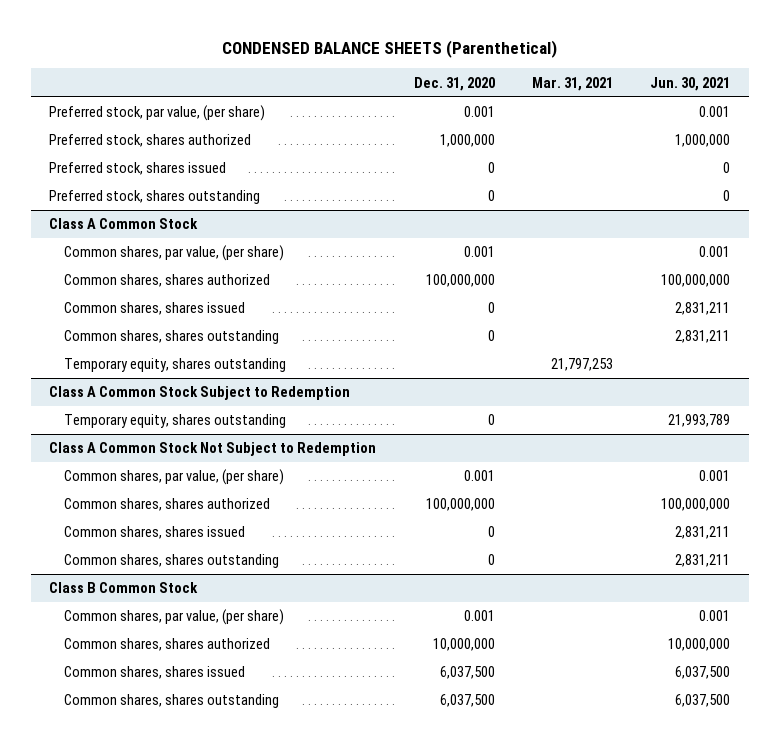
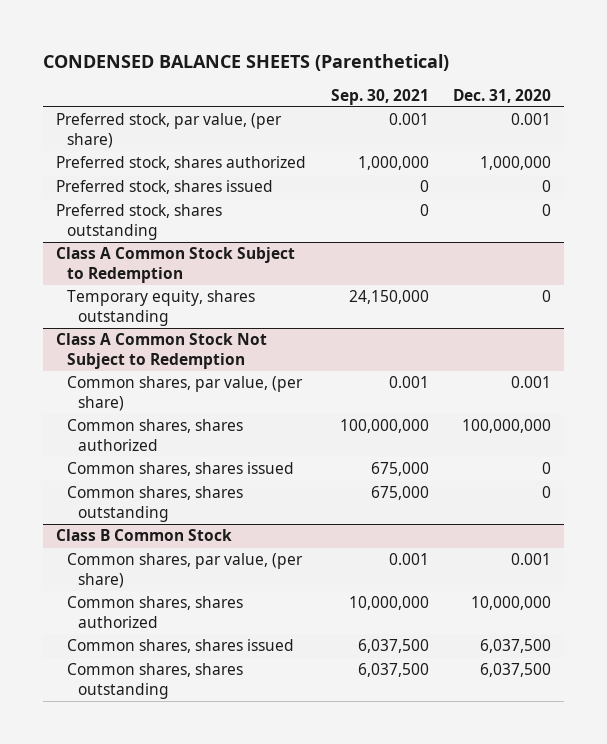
- | Dec. 31, 2020 | Mar. 31, 2021 | Jun. 30, 2021
+ | Sep. 30, 2021 | Dec. 31, 2020
- Class A Common Stock
- Common shares, par value, (per share) | 0.001 | | 0.001
- Common shares, shares authorized | 100,000,000 | | 100,000,000
- Common shares, shares issued | 0 | | 2,831,211
- Common shares, shares outstanding | 0 | | 2,831,211
- Temporary equity, shares outstanding | | 21,797,253 |

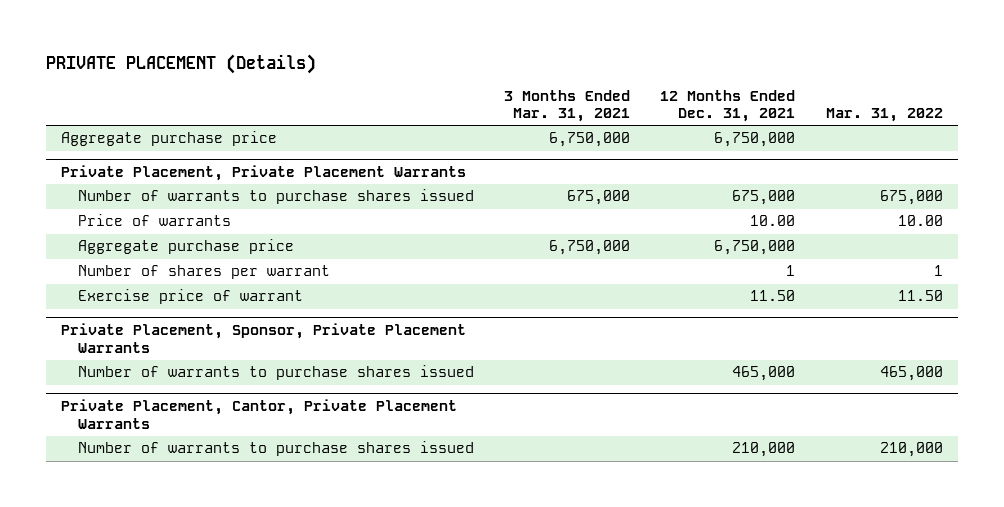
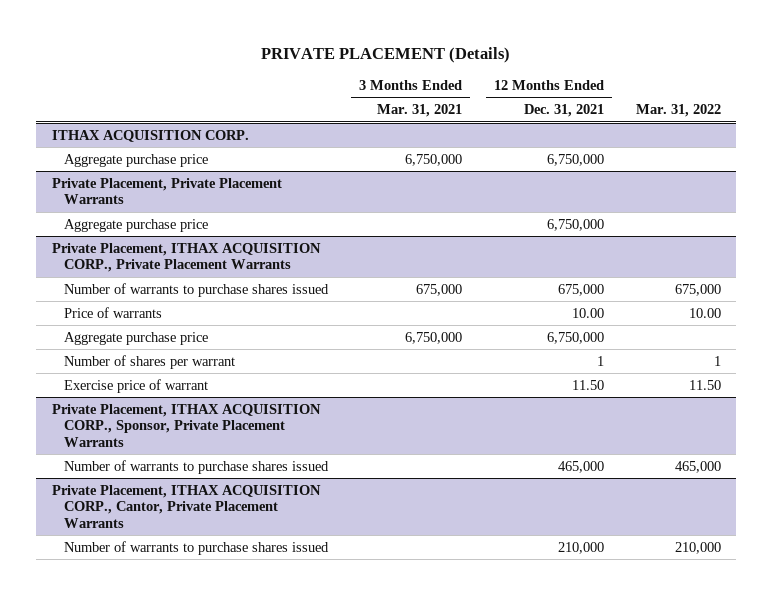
+ ITHAX ACQUISITION CORP.
@ Private Placement, Private Placement Warrants
+ Aggregate purchase price | | 6,750,000 |
+ Private Placement, ITHAX ACQUISITION CORP., Private Placement Warrants
- Private Placement, Sponsor, Private Placement Warrants
+ Private Placement, ITHAX ACQUISITION CORP., Sponsor, Private Placement Warrants
- Private Placement, Cantor, Private Placement Warrants
+ Private Placement, ITHAX ACQUISITION CORP., Cantor, Private Placement Warrants

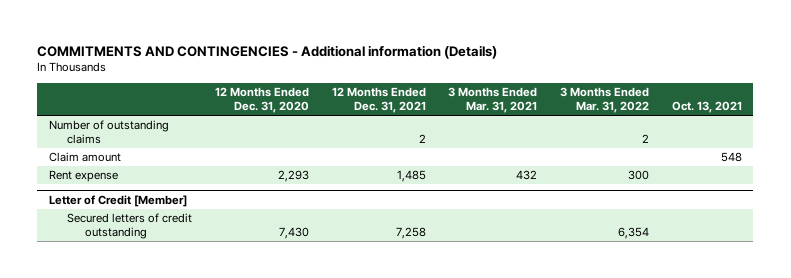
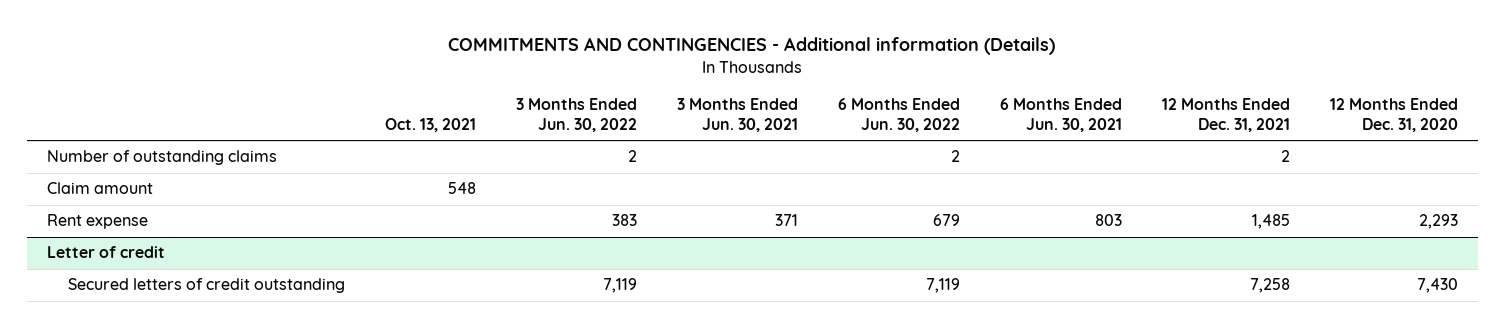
- | 12 Months Ended Dec. 31, 2020 | 12 Months Ended Dec. 31, 2021 | 3 Months Ended Mar. 31, 2021 | 3 Months Ended Mar. 31, 2022 | Oct. 13, 2021
+ | Oct. 13, 2021 | 3 Months Ended Jun. 30, 2022 | 3 Months Ended Jun. 30, 2021 | 6 Months Ended Jun. 30, 2022 | 6 Months Ended Jun. 30, 2021 | 12 Months Ended Dec. 31, 2021 | 12 Months Ended Dec. 31, 2020
- Letter of Credit [Member]
+ Letter of credit

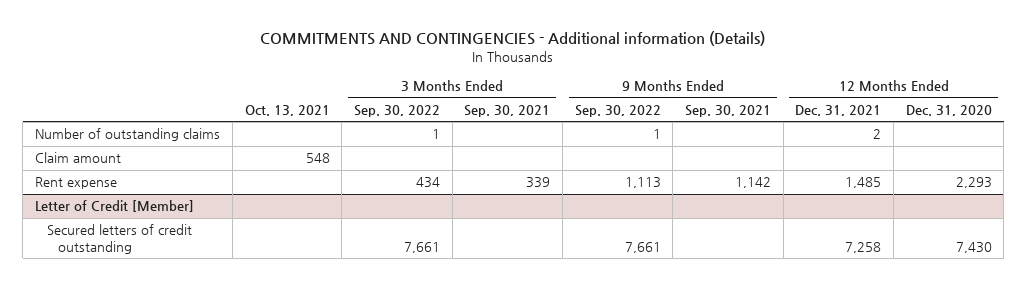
- | Oct. 13, 2021 | 3 Months Ended Jun. 30, 2022 | 3 Months Ended Jun. 30, 2021 | 6 Months Ended Jun. 30, 2022 | 6 Months Ended Jun. 30, 2021 | 12 Months Ended Dec. 31, 2021 | 12 Months Ended Dec. 31, 2020
+ | Oct. 13, 2021 | 3 Months Ended Sep. 30, 2022 | 3 Months Ended Sep. 30, 2021 | 9 Months Ended Sep. 30, 2022 | 9 Months Ended Sep. 30, 2021 | 12 Months Ended Dec. 31, 2021 | 12 Months Ended Dec. 31, 2020
- Letter of credit
+ Letter of Credit [Member]

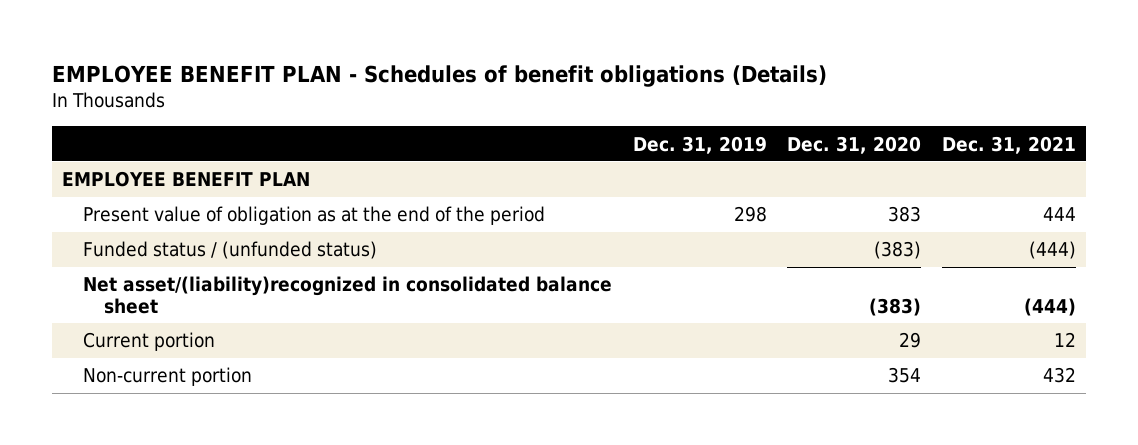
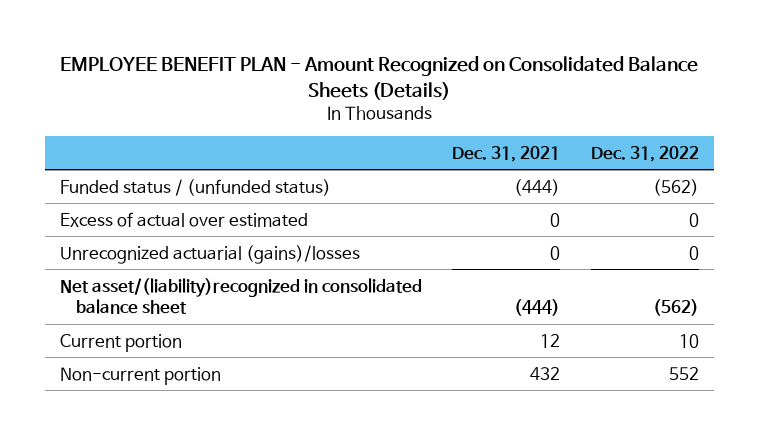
- EMPLOYEE BENEFIT PLAN - Schedules of benefit obligations (Details)
+ EMPLOYEE BENEFIT PLAN - Amount Recognized on Consolidated Balance Sheets (Details)
- | Dec. 31, 2019 | Dec. 31, 2020 | Dec. 31, 2021
+ | Dec. 31, 2021 | Dec. 31, 2022
- EMPLOYEE BENEFIT PLAN
- Present value of obligation as at the end of the period | 298 | 383 | 444
+ Excess of actual over estimated | 0 | 0
+ Unrecognized actuarial (gains)/losses | 0 | 0

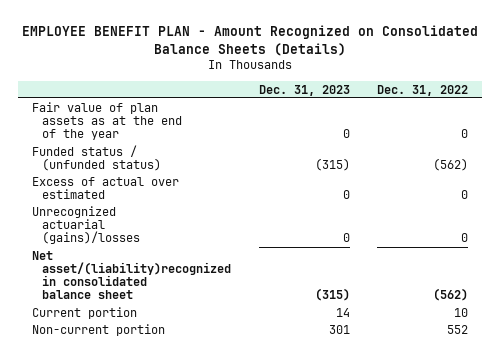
- | Dec. 31, 2021 | Dec. 31, 2022
+ | Dec. 31, 2023 | Dec. 31, 2022
+ Fair value of plan assets as at the end of the year | 0 | 0

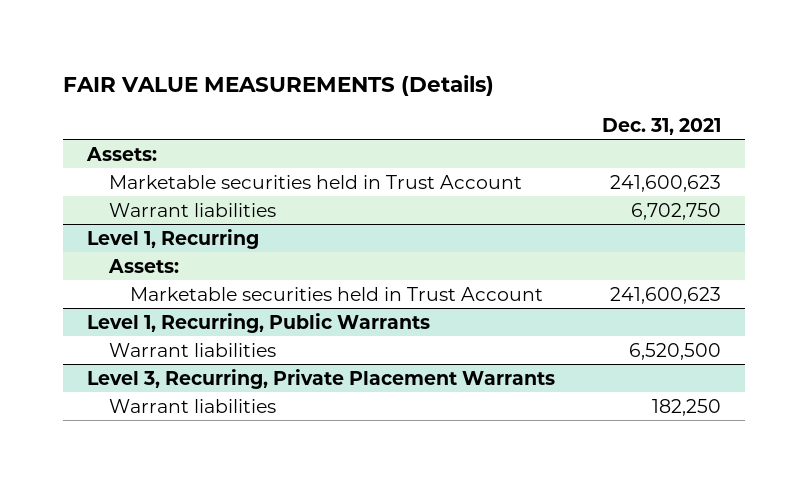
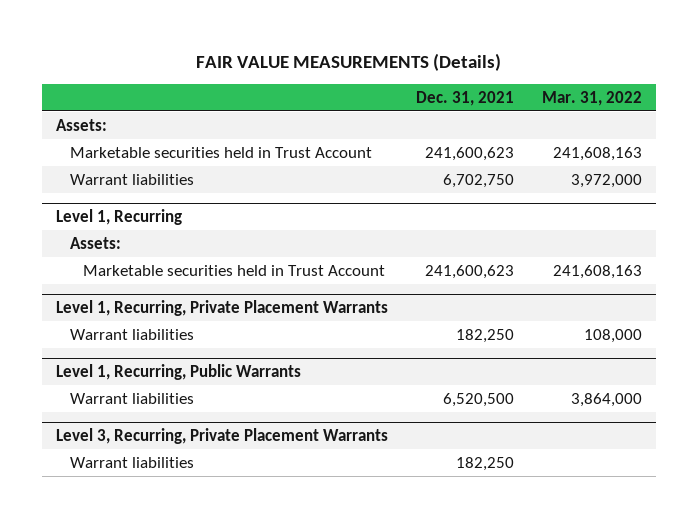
- | Dec. 31, 2021
+ | Dec. 31, 2021 | Mar. 31, 2022
+ Level 1, Recurring, Private Placement Warrants
+ Warrant liabilities | 182,250 | 108,000

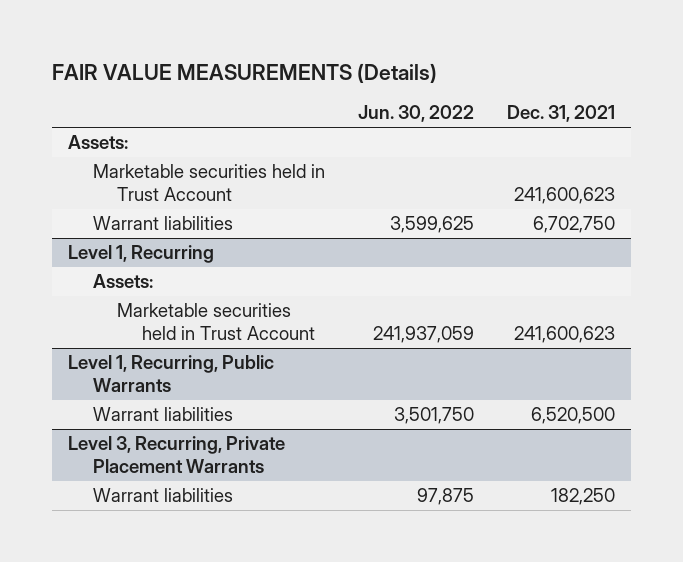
- | Dec. 31, 2021 | Mar. 31, 2022
+ | Jun. 30, 2022 | Dec. 31, 2021
- Level 1, Recurring, Private Placement Warrants
- Warrant liabilities | 182,250 | 108,000

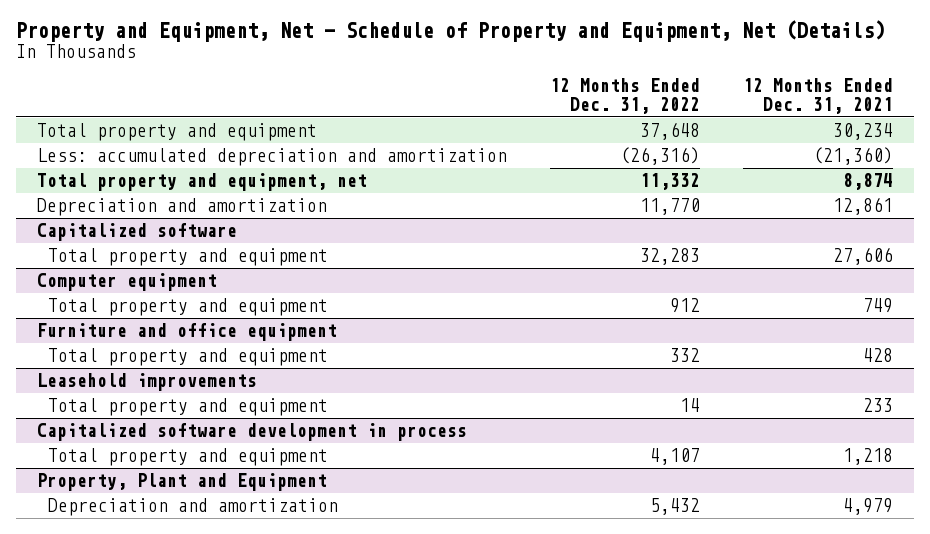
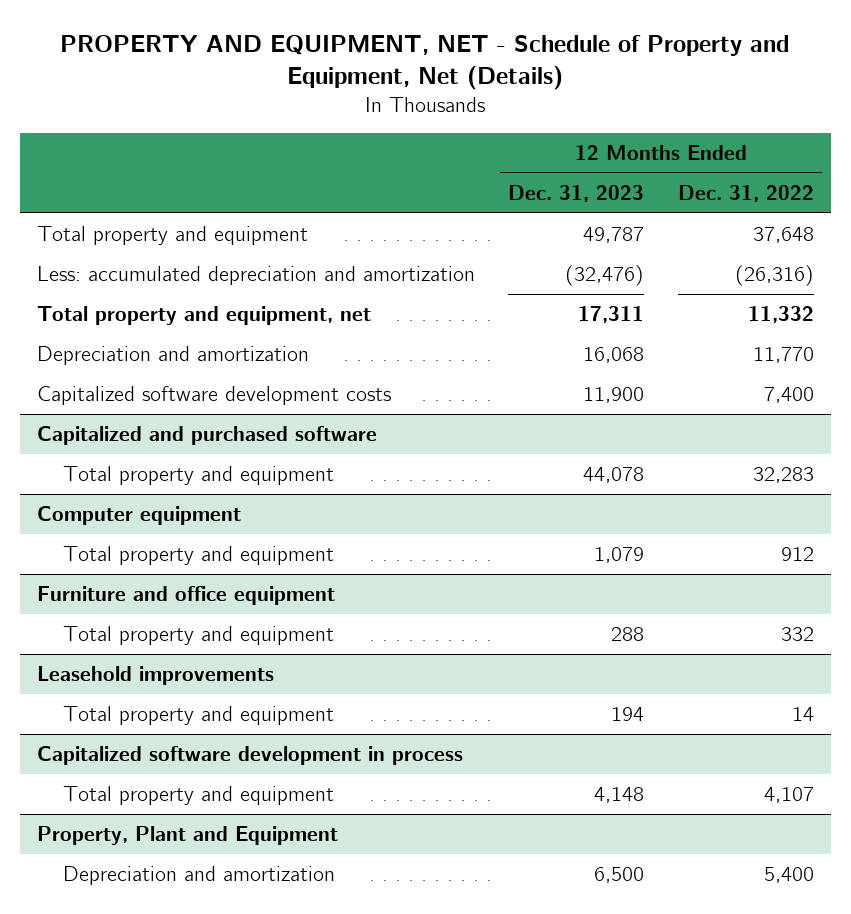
- Property and Equipment, Net - Schedule of Property and Equipment, Net (Details)
+ PROPERTY AND EQUIPMENT, NET - Schedule of Property and Equipment, Net (Details)
- | 12 Months Ended Dec. 31, 2022 | 12 Months Ended Dec. 31, 2021
+ | 12 Months Ended Dec. 31, 2023 | 12 Months Ended Dec. 31, 2022
- Capitalized software
+ Capitalized software development costs | 11,900 | 7,400
+ Capitalized and purchased software
@ Property, Plant and Equipment
- Depreciation and amortization | 5,432 | 4,979
+ Depreciation and amortization | 6,500 | 5,400

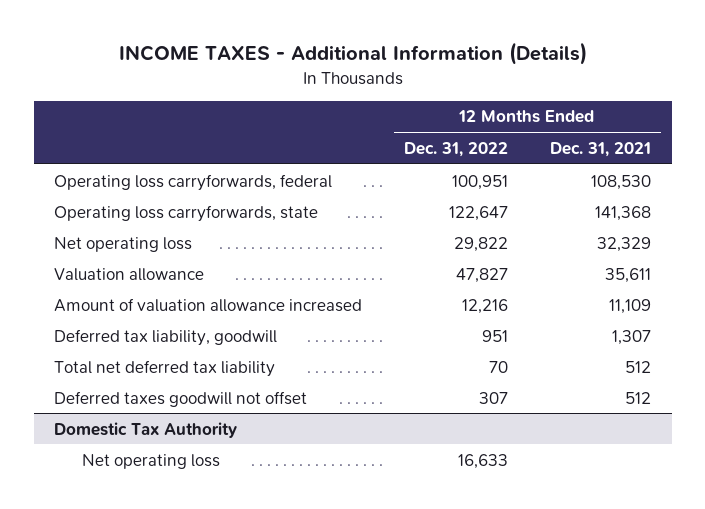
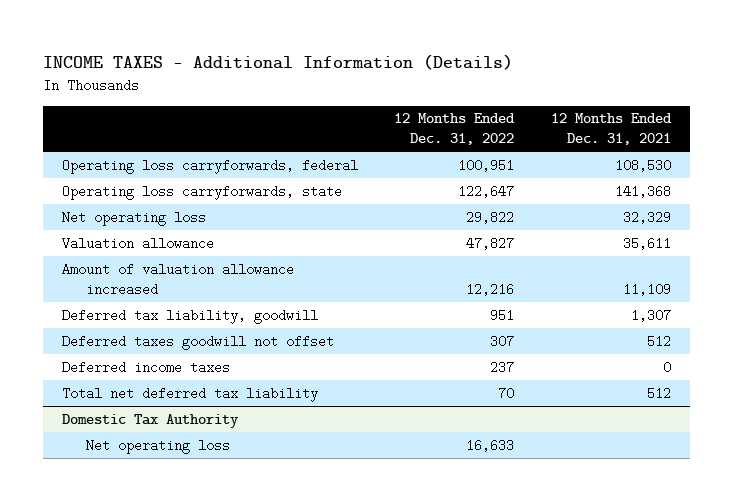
+ Deferred income taxes | 237 | 0
moved down: Total net deferred tax liability | 70 | 512

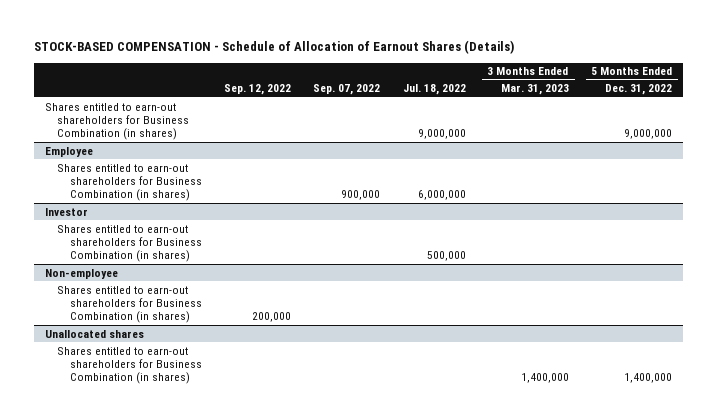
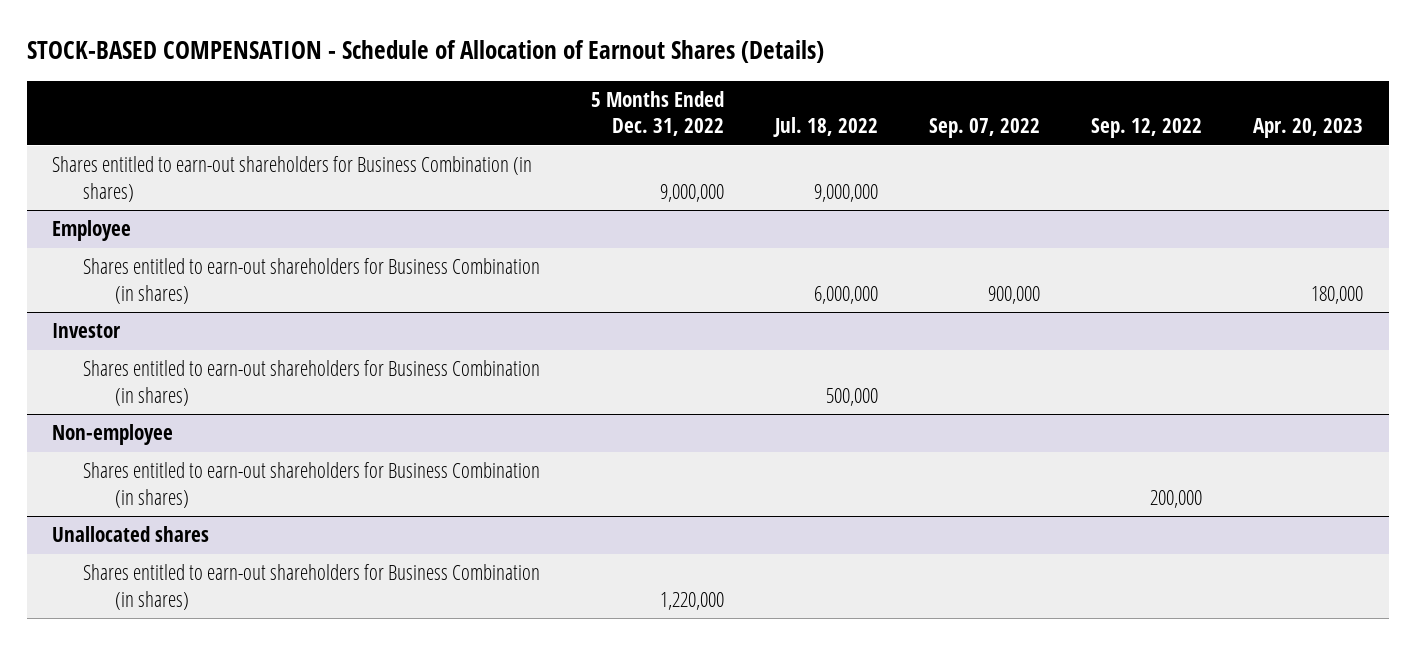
- | Sep. 12, 2022 | Sep. 07, 2022 | Jul. 18, 2022 | 3 Months Ended Mar. 31, 2023 | 5 Months Ended Dec. 31, 2022
+ | 5 Months Ended Dec. 31, 2022 | Jul. 18, 2022 | Sep. 07, 2022 | Sep. 12, 2022 | Apr. 20, 2023
@ Unallocated shares
- Shares entitled to earn-out shareholders for Business Combination (in shares) | | | | 1,400,000 | 1,400,000
+ Shares entitled to earn-out shareholders for Business Combination (in shares) | 1,220,000 | | | |

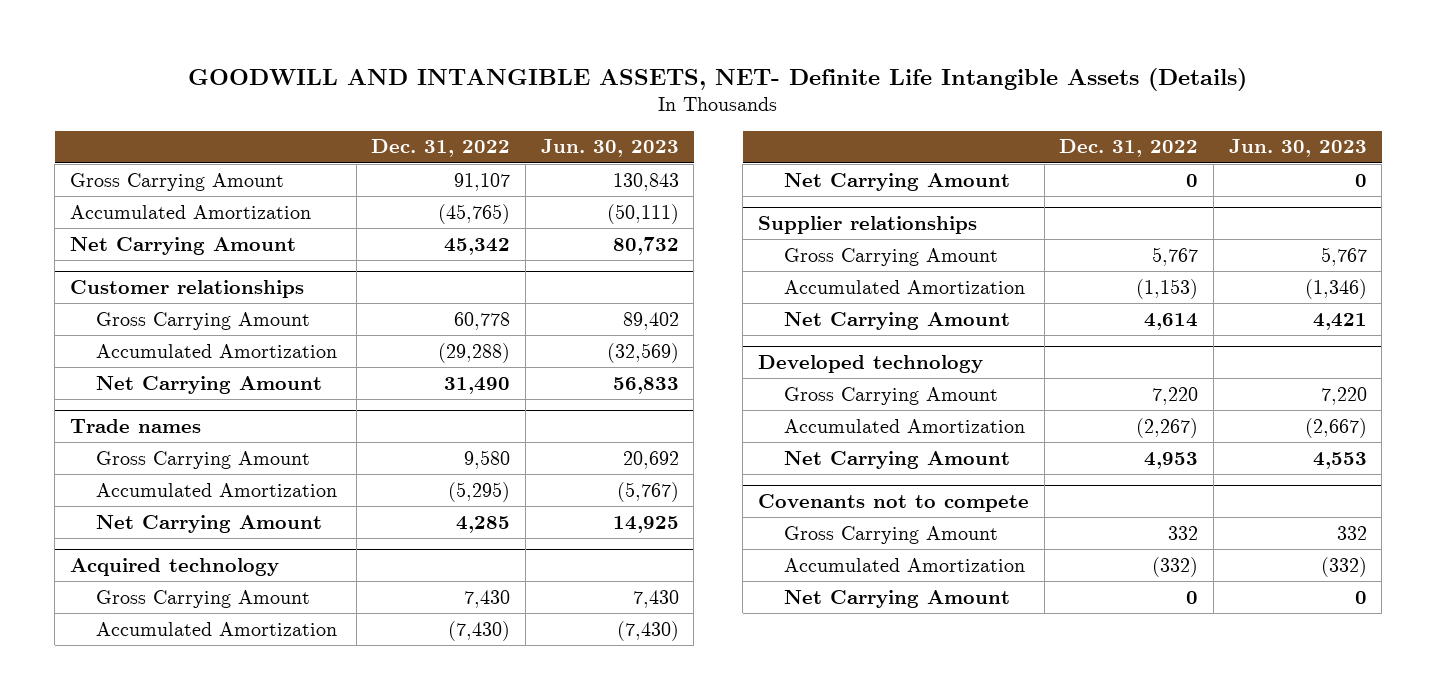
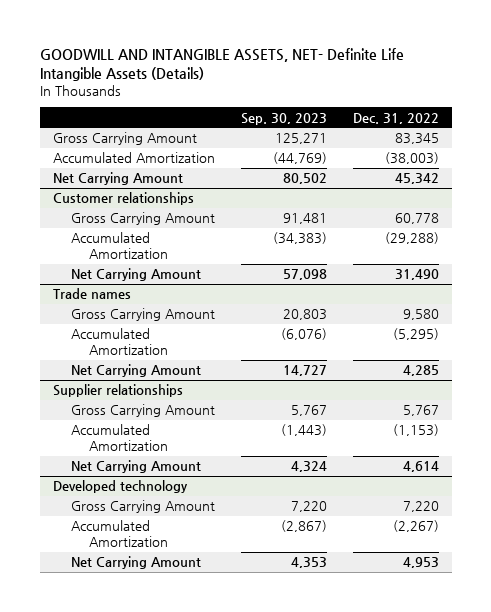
- | Dec. 31, 2022 | Jun. 30, 2023
+ | Sep. 30, 2023 | Dec. 31, 2022
- Gross Carrying Amount | 91,107 | 130,843
- Accumulated Amortization | (45,765) | (50,111)
+ Gross Carrying Amount | 125,271 | 83,345
+ Accumulated Amortization | (44,769) | (38,003)
- Acquired technology
- Gross Carrying Amount | 7,430 | 7,430
- Accumulated Amortization | (7,430) | (7,430)
- Net Carrying Amount | 0 | 0
- Covenants not to compete
- Gross Carrying Amount | 332 | 332
- Accumulated Amortization | (332) | (332)
- Net Carrying Amount | 0 | 0

